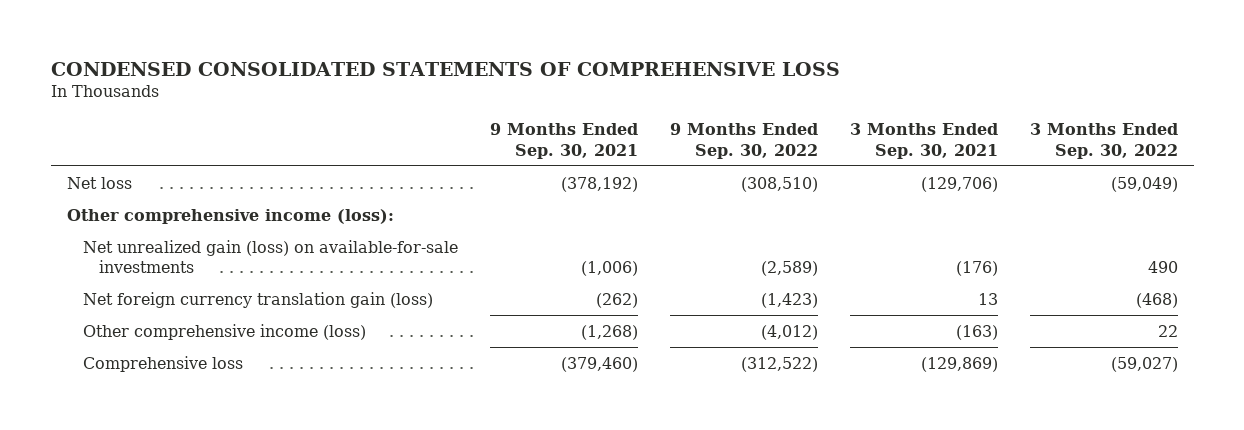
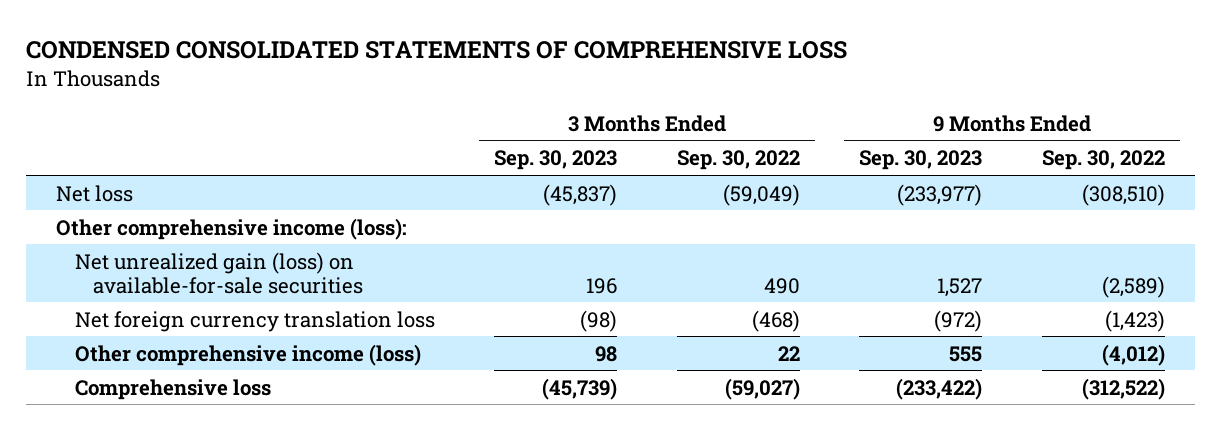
- | 9 Months Ended Sep. 30, 2021 | 9 Months Ended Sep. 30, 2022 | 3 Months Ended Sep. 30, 2021 | 3 Months Ended Sep. 30, 2022
+ | 3 Months Ended Sep. 30, 2023 | 3 Months Ended Sep. 30, 2022 | 9 Months Ended Sep. 30, 2023 | 9 Months Ended Sep. 30, 2022
- Net unrealized gain (loss) on available-for-sale investments | (1,006) | (2,589) | (176) | 490
- Net foreign currency translation gain (loss) | (262) | (1,423) | 13 | (468)
+ Net unrealized gain (loss) on available-for-sale securities | 196 | 490 | 1,527 | (2,589)
+ Net foreign currency translation loss | (98) | (468) | (972) | (1,423)

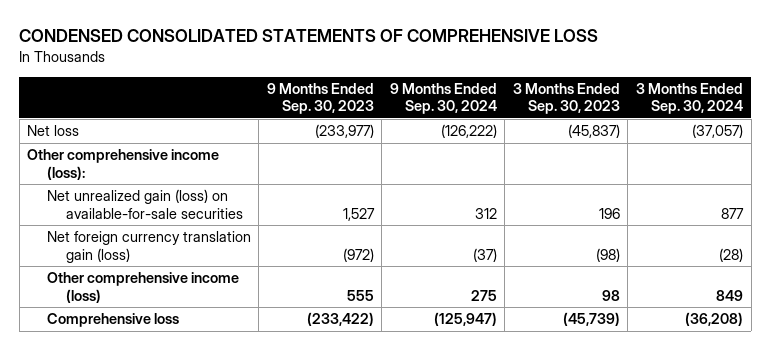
- | 3 Months Ended Sep. 30, 2023 | 3 Months Ended Sep. 30, 2022 | 9 Months Ended Sep. 30, 2023 | 9 Months Ended Sep. 30, 2022
+ | 9 Months Ended Sep. 30, 2023 | 9 Months Ended Sep. 30, 2024 | 3 Months Ended Sep. 30, 2023 | 3 Months Ended Sep. 30, 2024
- Net foreign currency translation loss | (98) | (468) | (972) | (1,423)
+ Net foreign currency translation gain (loss) | (972) | (37) | (98) | (28)

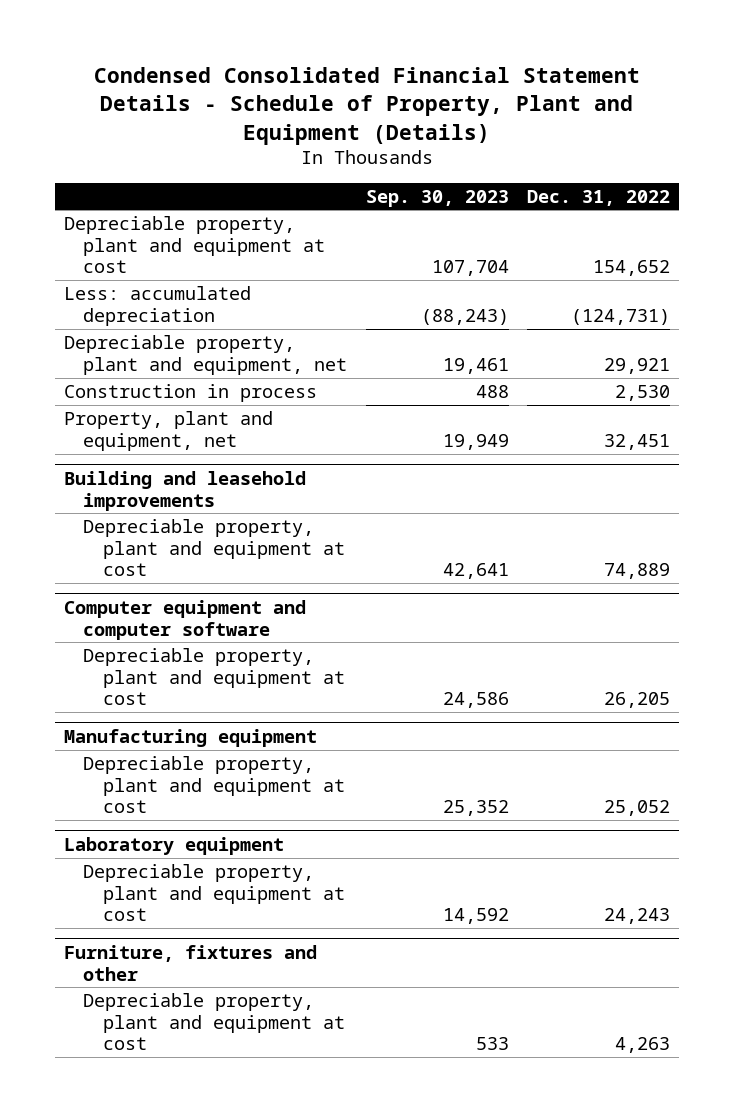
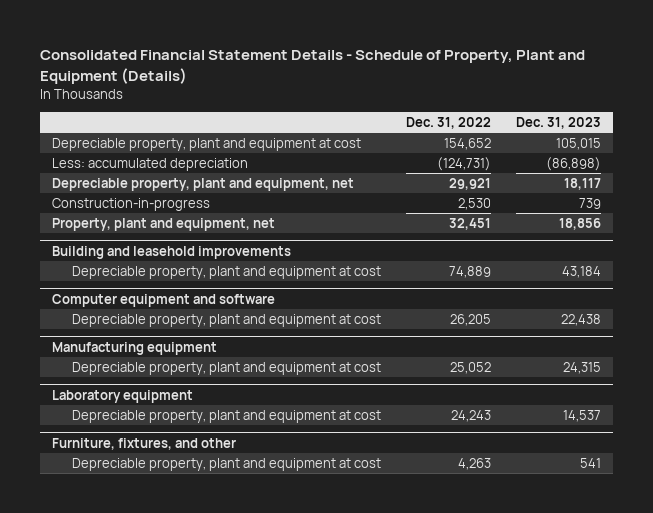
- Condensed Consolidated Financial Statement Details - Schedule of Property, Plant and Equipment (Details)
+ Consolidated Financial Statement Details - Schedule of Property, Plant and Equipment (Details)
- | Sep. 30, 2023 | Dec. 31, 2022
+ | Dec. 31, 2022 | Dec. 31, 2023
- Construction in process | 488 | 2,530
+ Construction-in-progress | 2,530 | 739
- Computer equipment and computer software
+ Computer equipment and software
- Furniture, fixtures and other
+ Furniture, fixtures, and other

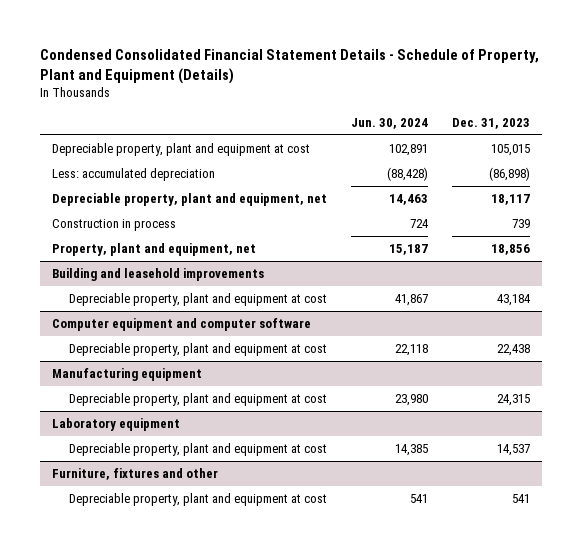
- Consolidated Financial Statement Details - Schedule of Property, Plant and Equipment (Details)
+ Condensed Consolidated Financial Statement Details - Schedule of Property, Plant and Equipment (Details)
- | Dec. 31, 2022 | Dec. 31, 2023
+ | Jun. 30, 2024 | Dec. 31, 2023
- Construction-in-progress | 2,530 | 739
+ Construction in process | 724 | 739
- Computer equipment and software
+ Computer equipment and computer software
- Furniture, fixtures, and other
+ Furniture, fixtures and other

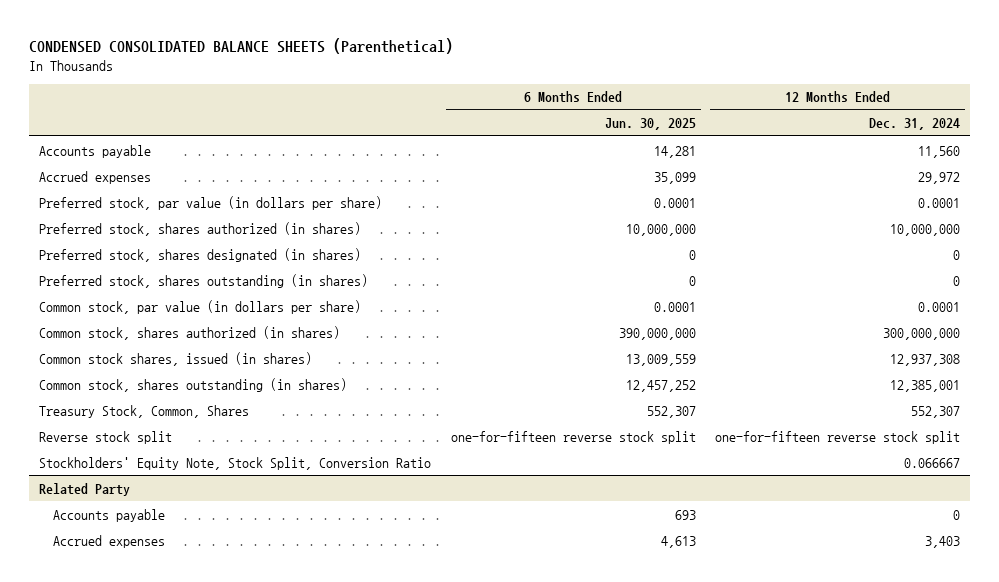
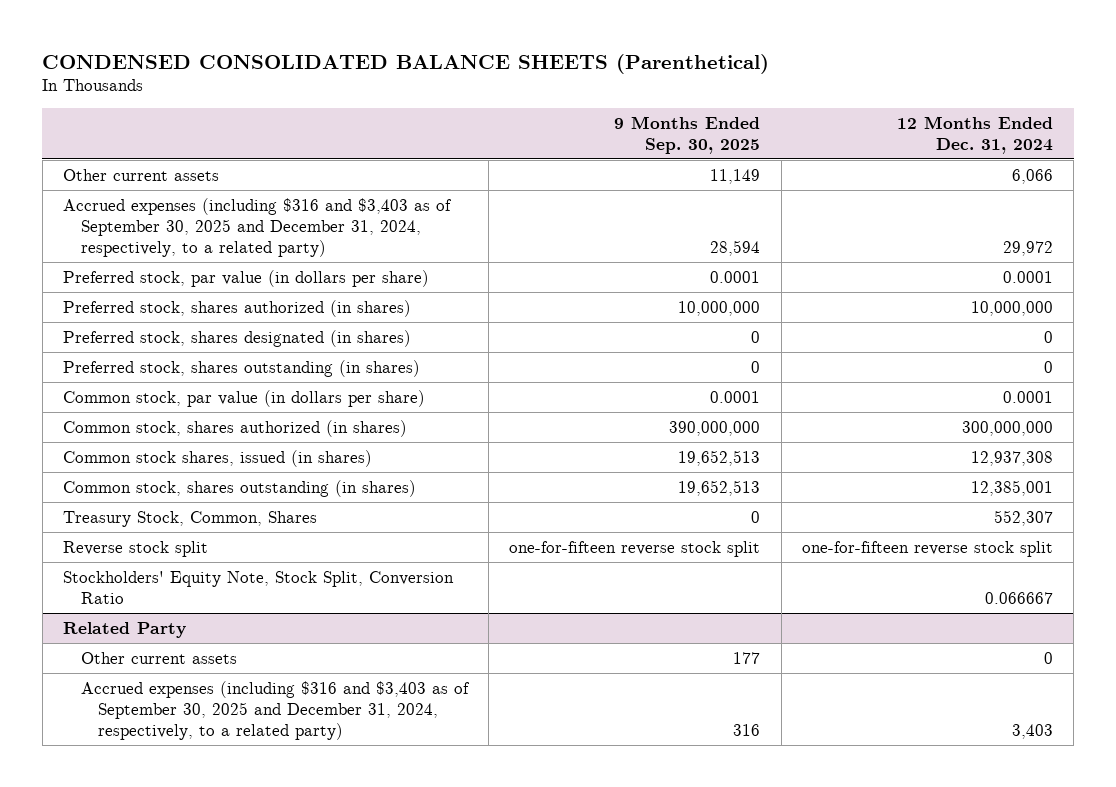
- | 6 Months Ended Jun. 30, 2025 | 12 Months Ended Dec. 31, 2024
+ | 9 Months Ended Sep. 30, 2025 | 12 Months Ended Dec. 31, 2024
- Accounts payable | 14,281 | 11,560
- Accrued expenses | 35,099 | 29,972
+ Other current assets | 11,149 | 6,066
+ Accrued expenses (including $316 and $3,403 as of September 30, 2025 and December 31, 2024, respectively, to a related party) | 28,594 | 29,972
@ Related Party
- Accounts payable | 693 | 0
- Accrued expenses | 4,613 | 3,403
+ Other current assets | 177 | 0
+ Accrued expenses (including $316 and $3,403 as of September 30, 2025 and December 31, 2024, respectively, to a related party) | 316 | 3,403

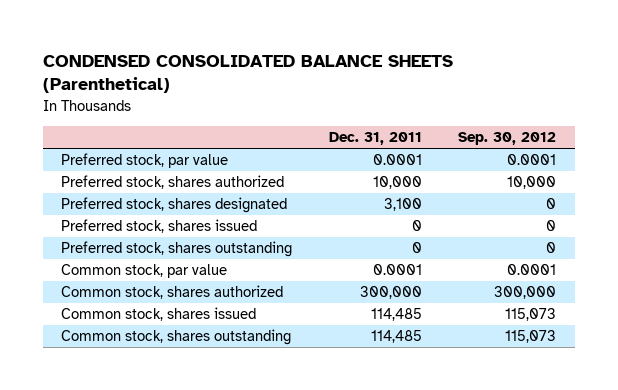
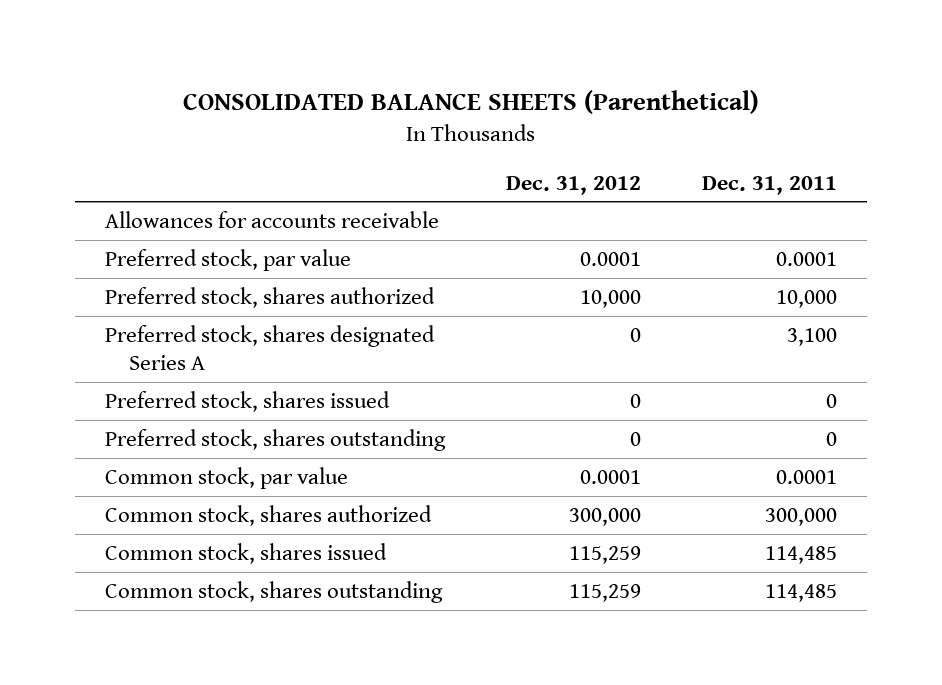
- CONDENSED CONSOLIDATED BALANCE SHEETS (Parenthetical)
+ CONSOLIDATED BALANCE SHEETS (Parenthetical)
- | Dec. 31, 2011 | Sep. 30, 2012
+ | Dec. 31, 2012 | Dec. 31, 2011
+ Allowances for accounts receivable
- Preferred stock, shares designated | 3,100 | 0
+ Preferred stock, shares designated Series A | 0 | 3,100

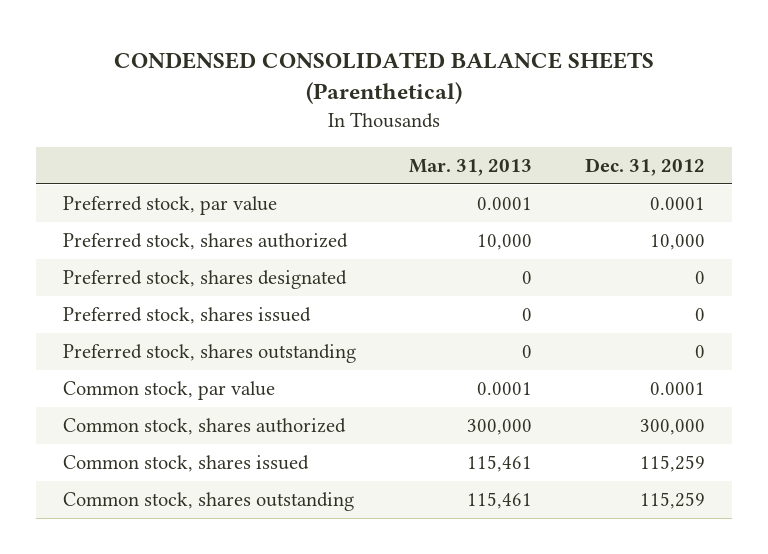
- CONSOLIDATED BALANCE SHEETS (Parenthetical)
+ CONDENSED CONSOLIDATED BALANCE SHEETS (Parenthetical)
- | Dec. 31, 2012 | Dec. 31, 2011
+ | Mar. 31, 2013 | Dec. 31, 2012
- Allowances for accounts receivable
- Preferred stock, shares designated Series A | 0 | 3,100
+ Preferred stock, shares designated | 0 | 0

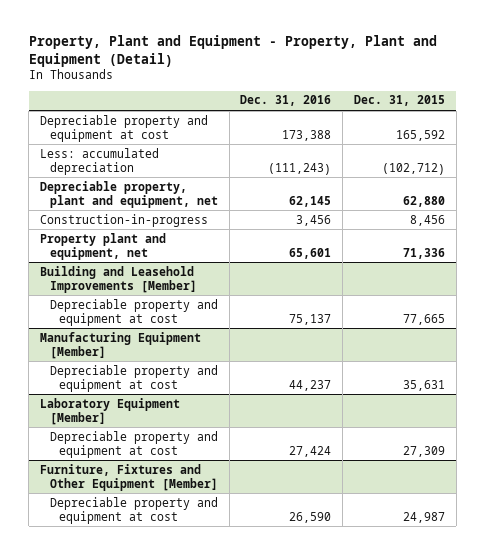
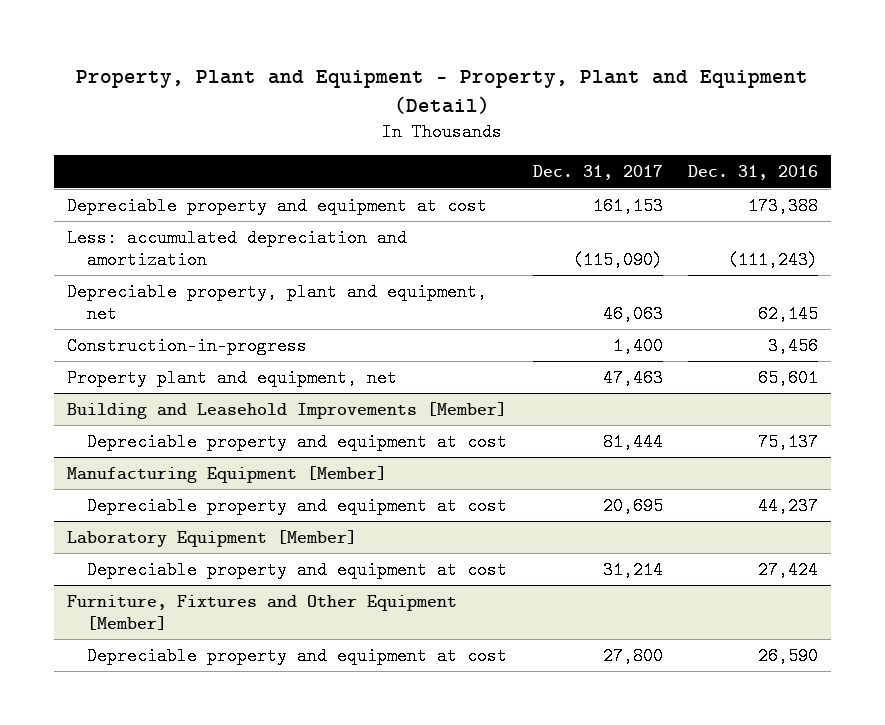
- | Dec. 31, 2016 | Dec. 31, 2015
+ | Dec. 31, 2017 | Dec. 31, 2016
- Less: accumulated depreciation | (111,243) | (102,712)
+ Less: accumulated depreciation and amortization | (115,090) | (111,243)

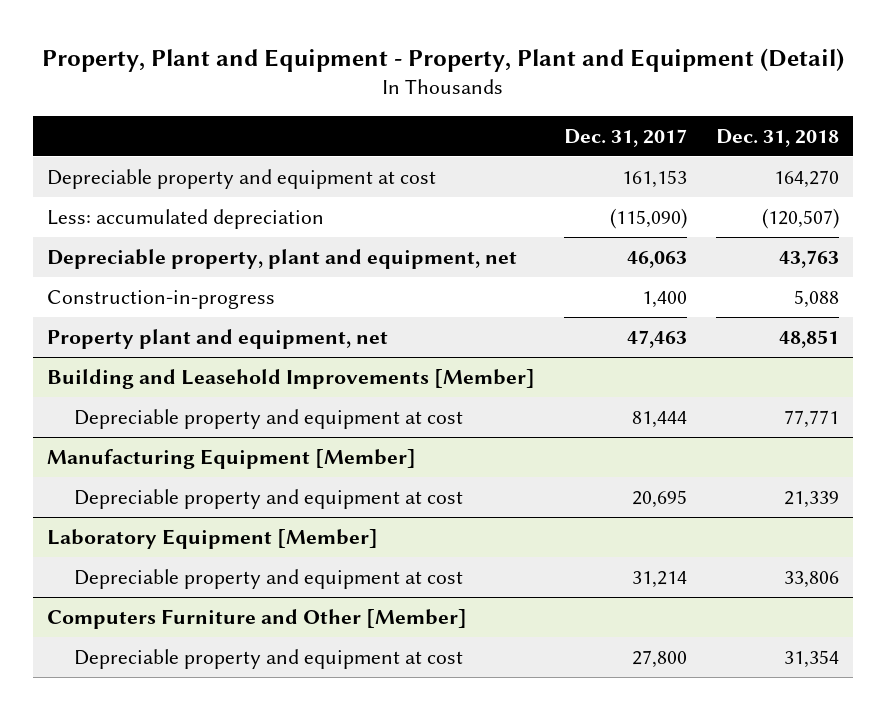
- | Dec. 31, 2017 | Dec. 31, 2016
+ | Dec. 31, 2017 | Dec. 31, 2018
- Less: accumulated depreciation and amortization | (115,090) | (111,243)
+ Less: accumulated depreciation | (115,090) | (120,507)
- Furniture, Fixtures and Other Equipment [Member]
+ Computers Furniture and Other [Member]

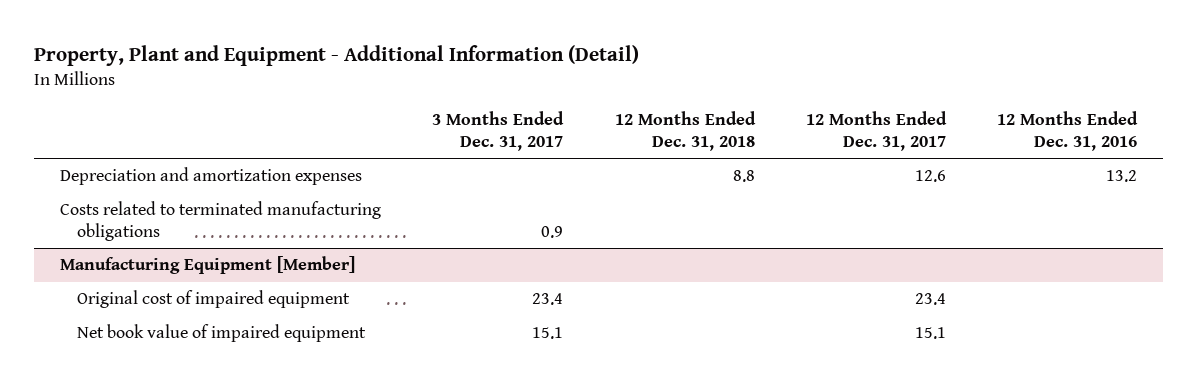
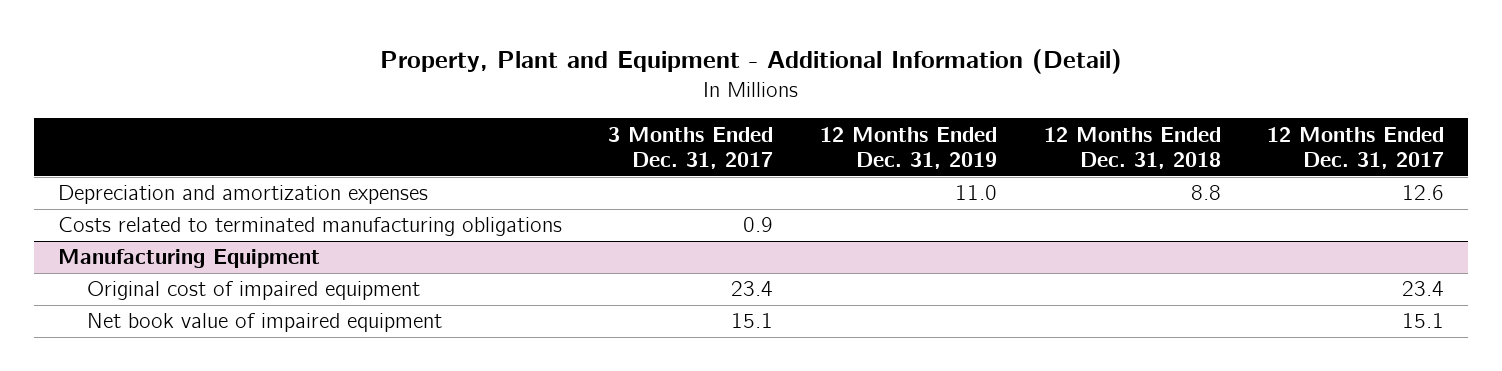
- | 3 Months Ended Dec. 31, 2017 | 12 Months Ended Dec. 31, 2018 | 12 Months Ended Dec. 31, 2017 | 12 Months Ended Dec. 31, 2016
+ | 3 Months Ended Dec. 31, 2017 | 12 Months Ended Dec. 31, 2019 | 12 Months Ended Dec. 31, 2018 | 12 Months Ended Dec. 31, 2017
- Manufacturing Equipment [Member]
+ Manufacturing Equipment

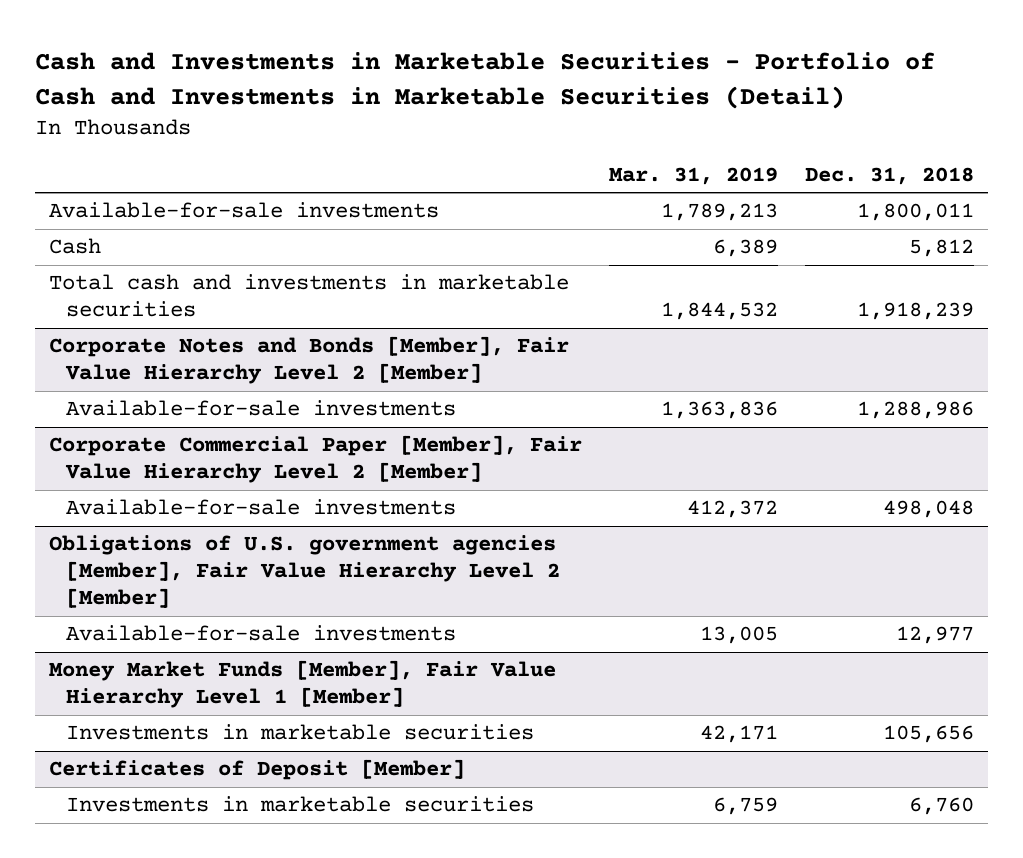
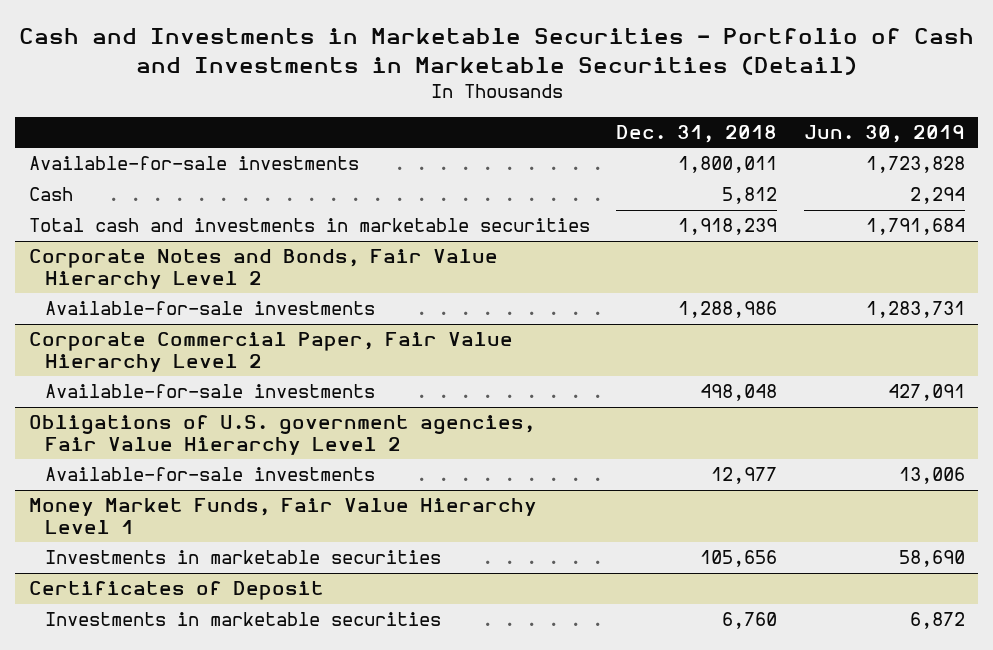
- | Mar. 31, 2019 | Dec. 31, 2018
+ | Dec. 31, 2018 | Jun. 30, 2019
- Corporate Notes and Bonds [Member], Fair Value Hierarchy Level 2 [Member]
+ Corporate Notes and Bonds, Fair Value Hierarchy Level 2
- Corporate Commercial Paper [Member], Fair Value Hierarchy Level 2 [Member]
+ Corporate Commercial Paper, Fair Value Hierarchy Level 2
- Obligations of U.S. government agencies [Member], Fair Value Hierarchy Level 2 [Member]
+ Obligations of U.S. government agencies, Fair Value Hierarchy Level 2
- Money Market Funds [Member], Fair Value Hierarchy Level 1 [Member]
+ Money Market Funds, Fair Value Hierarchy Level 1
- Certificates of Deposit [Member]
+ Certificates of Deposit

